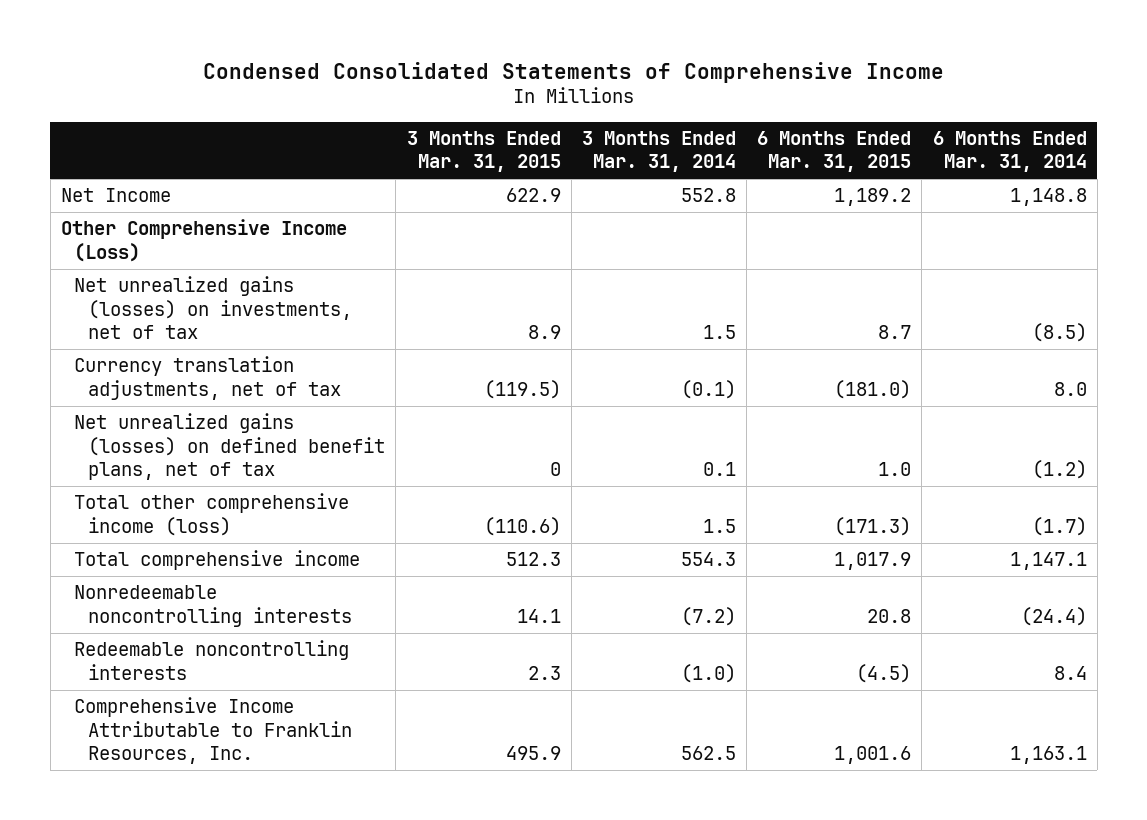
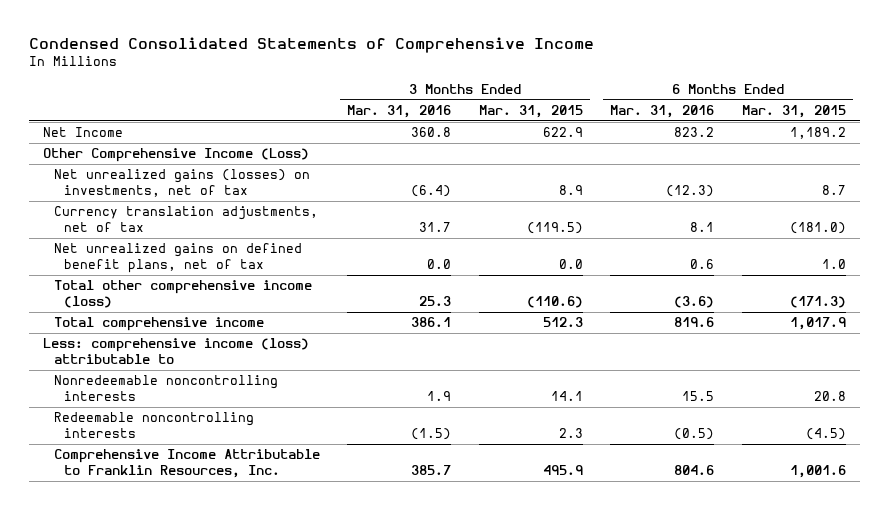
- | 3 Months Ended Mar. 31, 2015 | 3 Months Ended Mar. 31, 2014 | 6 Months Ended Mar. 31, 2015 | 6 Months Ended Mar. 31, 2014
+ | 3 Months Ended Mar. 31, 2016 | 3 Months Ended Mar. 31, 2015 | 6 Months Ended Mar. 31, 2016 | 6 Months Ended Mar. 31, 2015
- Net unrealized gains (losses) on defined benefit plans, net of tax | 0 | 0.1 | 1.0 | (1.2)
+ Net unrealized gains on defined benefit plans, net of tax | 0.0 | 0.0 | 0.6 | 1.0
+ Less: comprehensive income (loss) attributable to

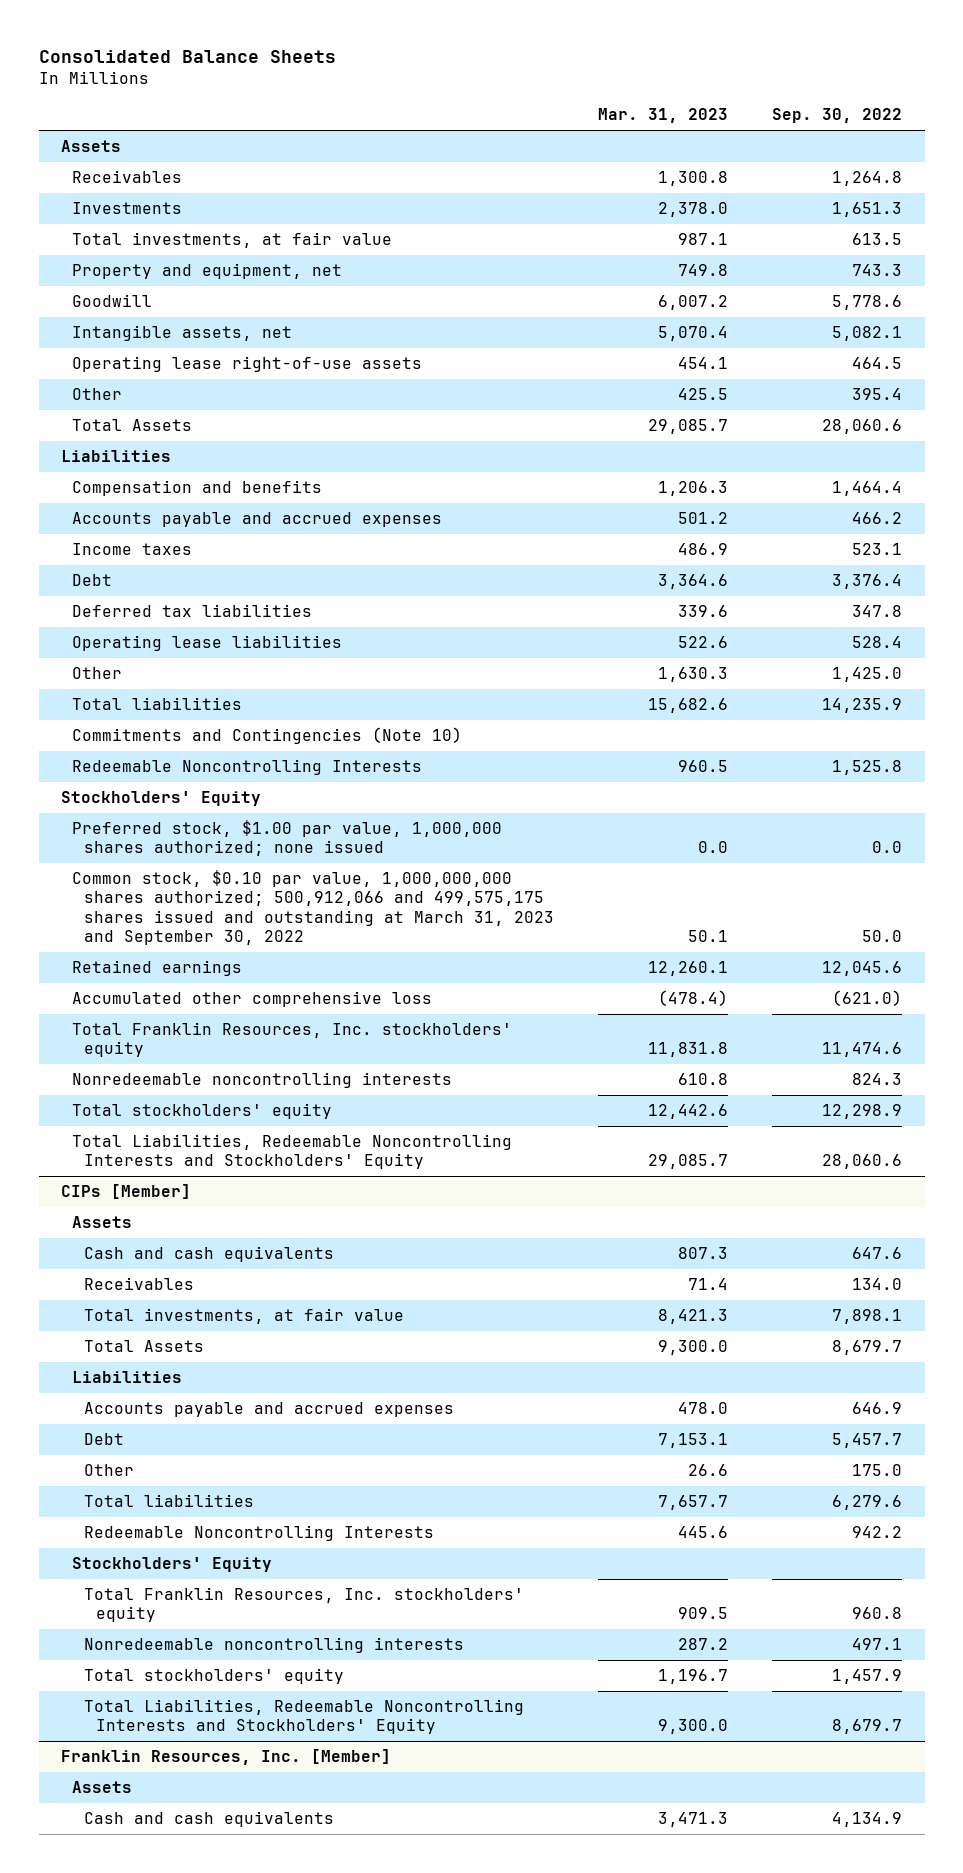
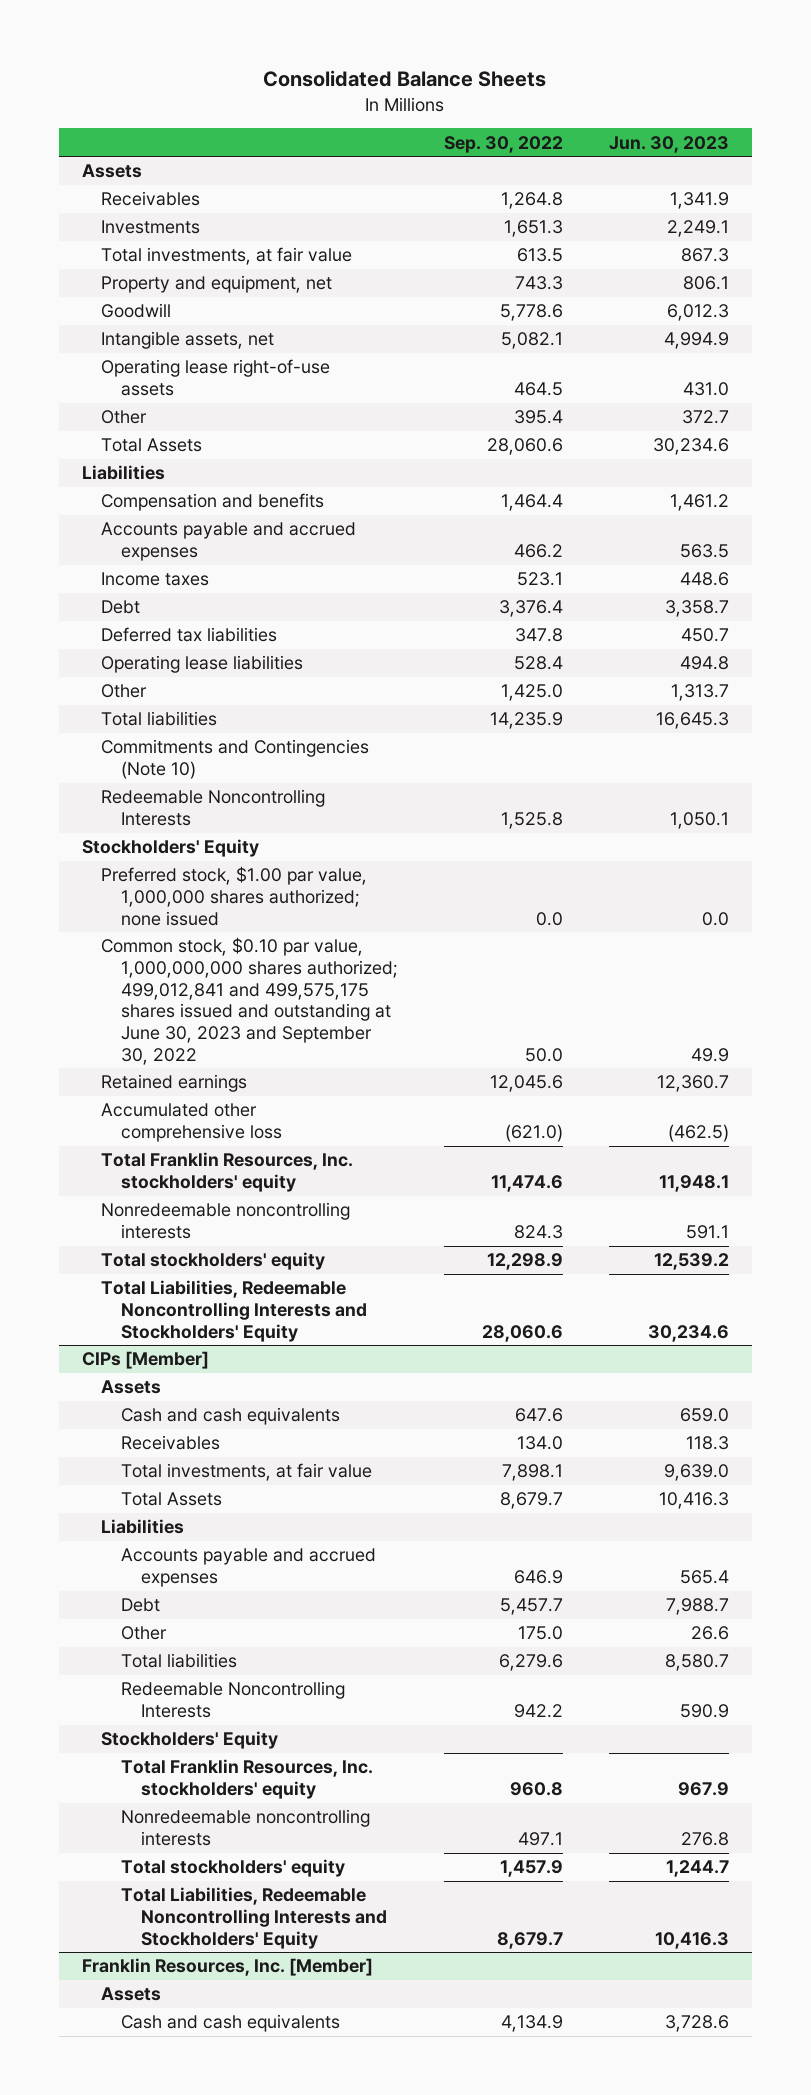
- | Mar. 31, 2023 | Sep. 30, 2022
+ | Sep. 30, 2022 | Jun. 30, 2023
- Common stock, $0.10 par value, 1,000,000,000 shares authorized; 500,912,066 and 499,575,175 shares issued and outstanding at March 31, 2023 and September 30, 2022 | 50.1 | 50.0
+ Common stock, $0.10 par value, 1,000,000,000 shares authorized; 499,012,841 and 499,575,175 shares issued and outstanding at June 30, 2023 and September 30, 2022 | 50.0 | 49.9

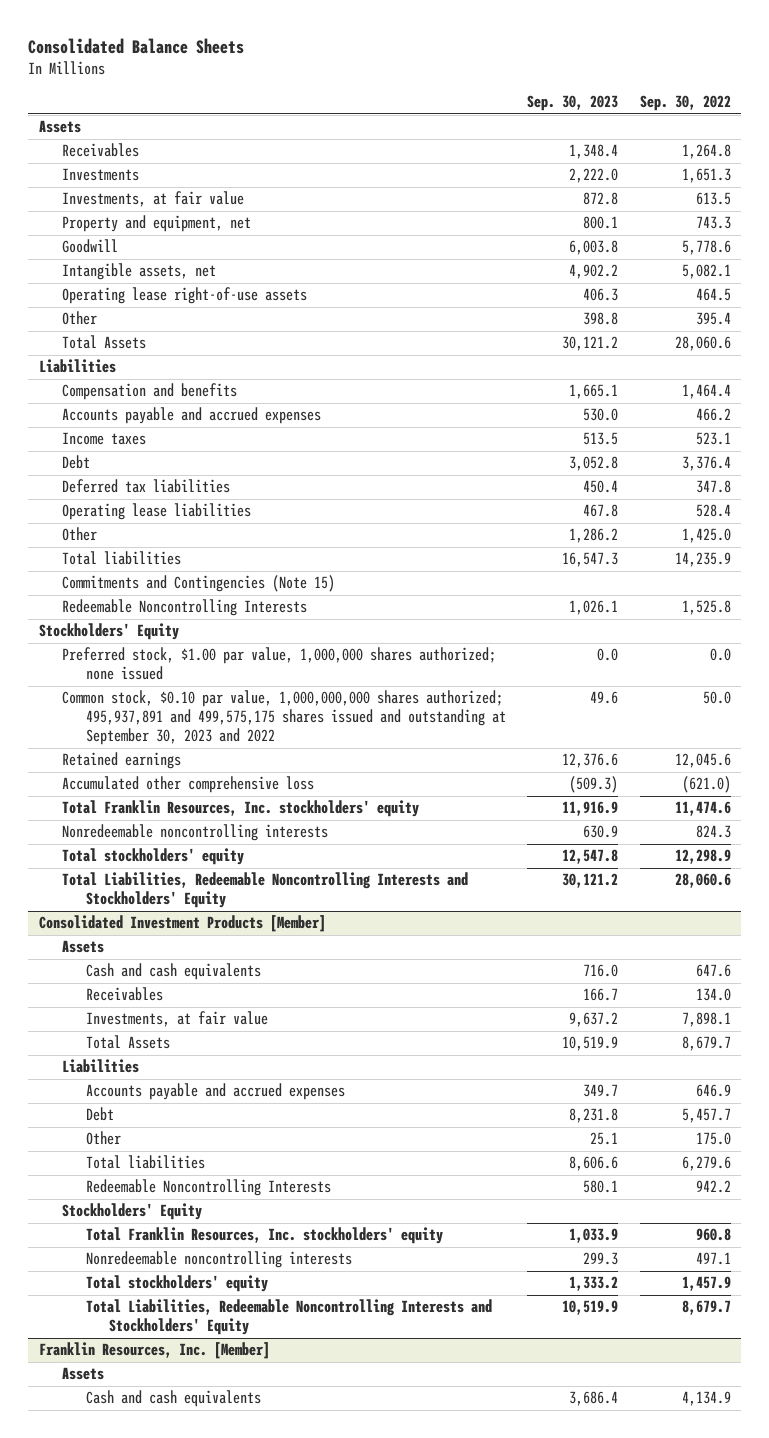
- | Sep. 30, 2022 | Jun. 30, 2023
+ | Sep. 30, 2023 | Sep. 30, 2022
- Total investments, at fair value | 613.5 | 867.3
+ Investments, at fair value | 872.8 | 613.5
- Commitments and Contingencies (Note 10)
+ Commitments and Contingencies (Note 15)
- Common stock, $0.10 par value, 1,000,000,000 shares authorized; 499,012,841 and 499,575,175 shares issued and outstanding at June 30, 2023 and September 30, 2022 | 50.0 | 49.9
+ Common stock, $0.10 par value, 1,000,000,000 shares authorized; 495,937,891 and 499,575,175 shares issued and outstanding at September 30, 2023 and 2022 | 49.6 | 50.0
- CIPs [Member]
+ Consolidated Investment Products [Member]
- Total investments, at fair value | 7,898.1 | 9,639.0
+ Investments, at fair value | 9,637.2 | 7,898.1

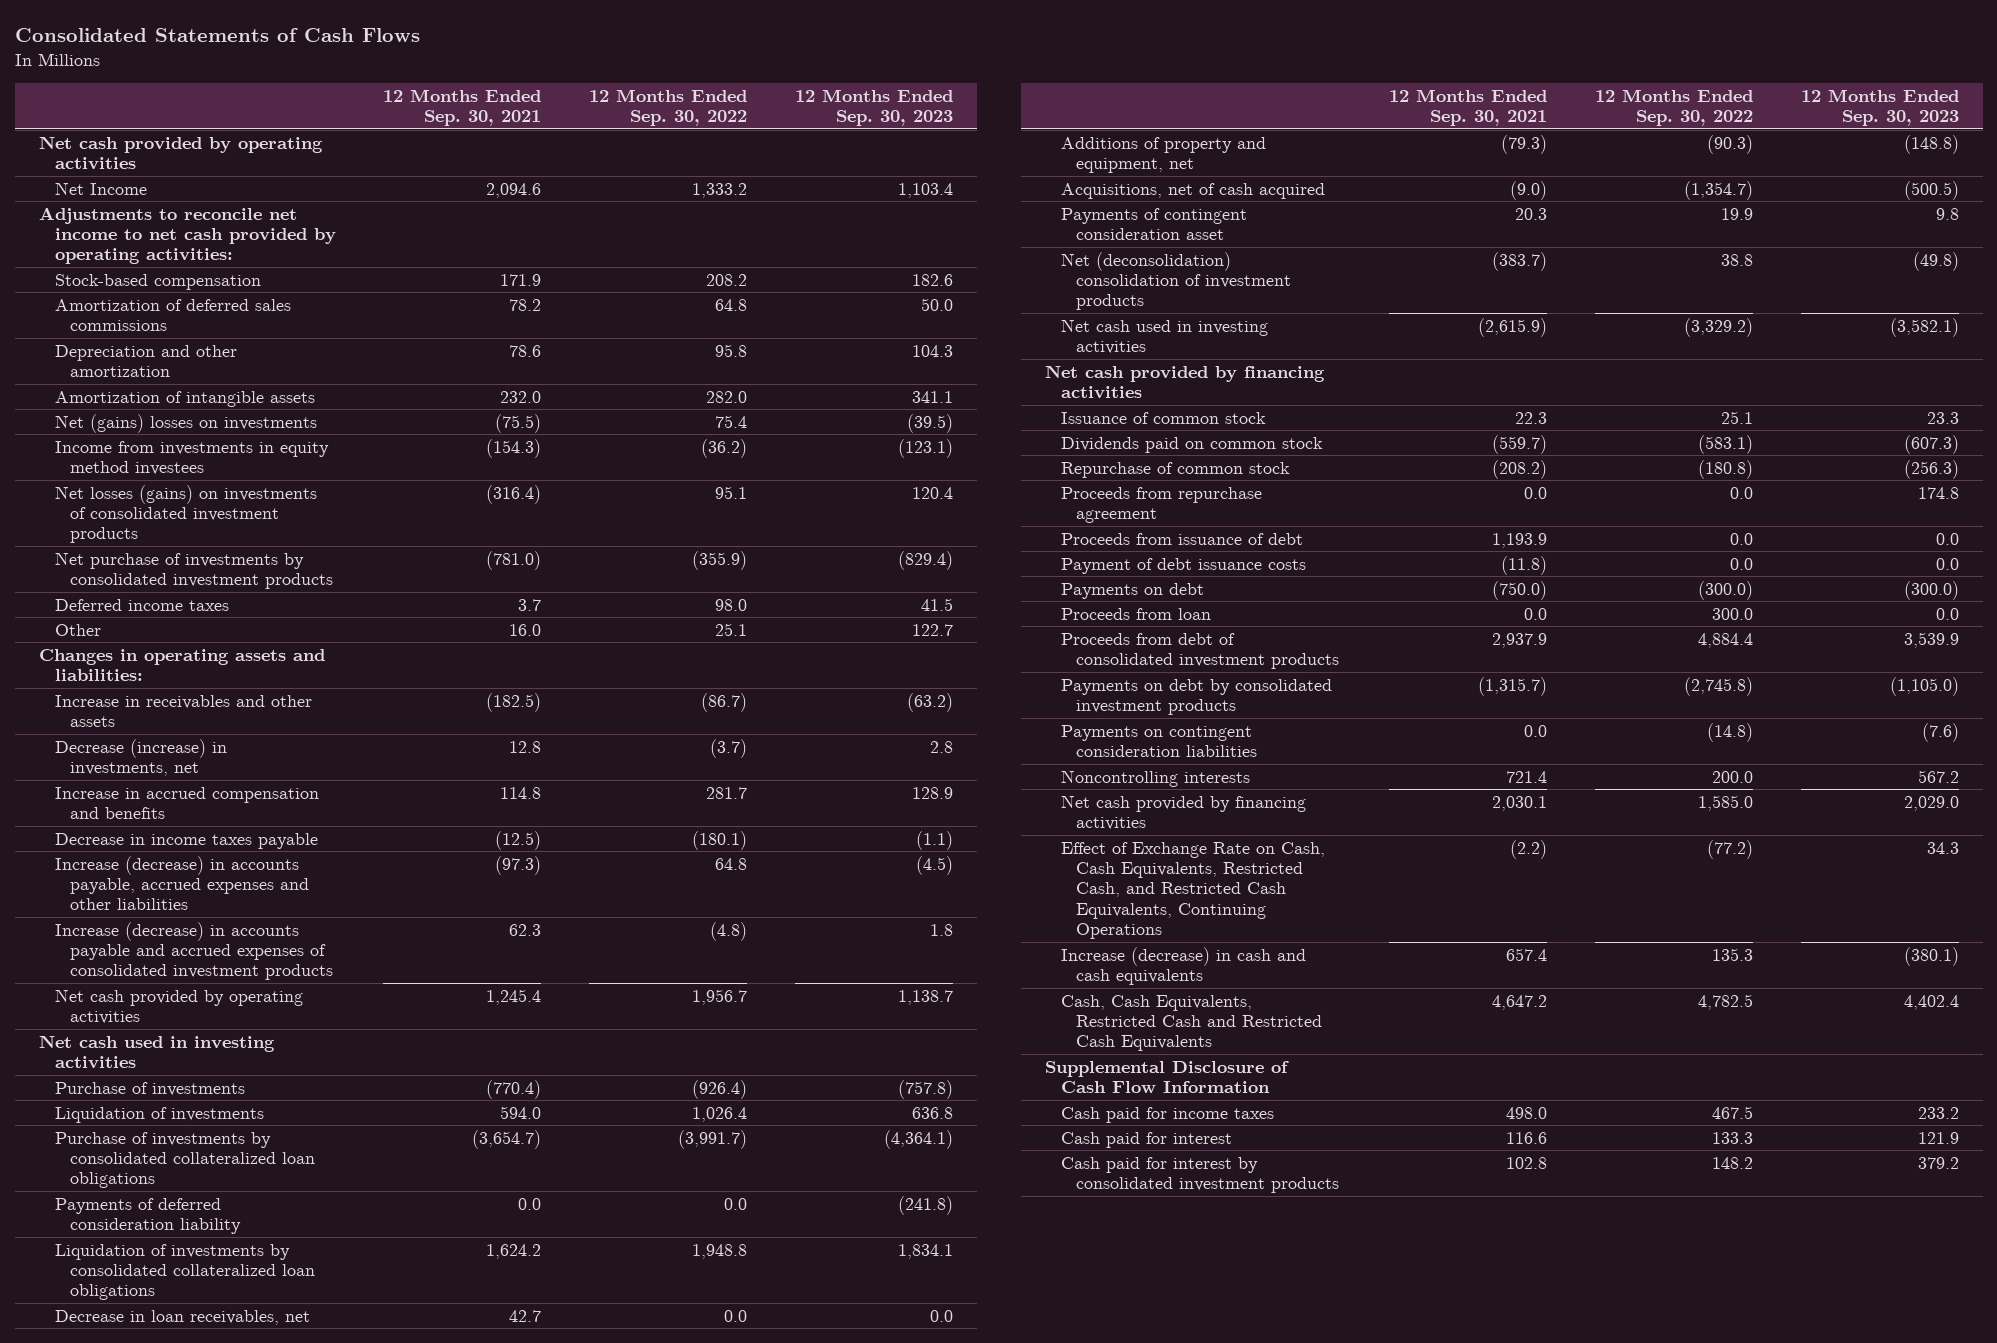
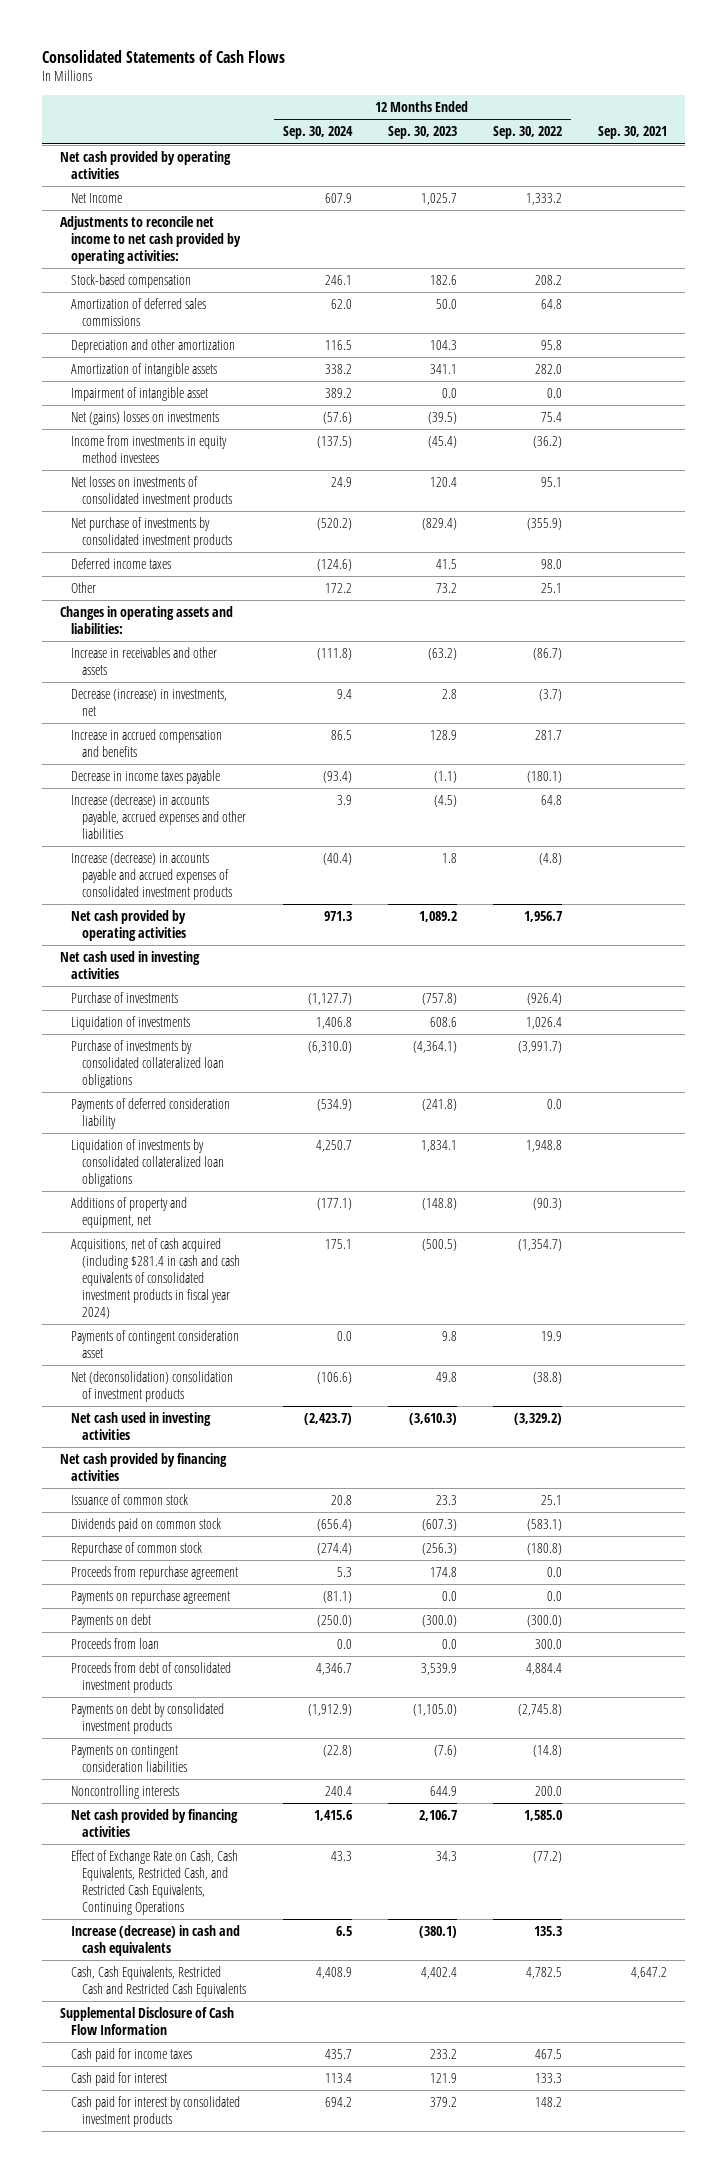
- | 12 Months Ended Sep. 30, 2021 | 12 Months Ended Sep. 30, 2022 | 12 Months Ended Sep. 30, 2023
+ | 12 Months Ended Sep. 30, 2024 | 12 Months Ended Sep. 30, 2023 | 12 Months Ended Sep. 30, 2022 | Sep. 30, 2021
- Net Income | 2,094.6 | 1,333.2 | 1,103.4
+ Net Income | 607.9 | 1,025.7 | 1,333.2 |
+ Impairment of intangible asset | 389.2 | 0.0 | 0.0 |
- Income from investments in equity method investees | (154.3) | (36.2) | (123.1)
- Net losses (gains) on investments of consolidated investment products | (316.4) | 95.1 | 120.4
+ Income from investments in equity method investees | (137.5) | (45.4) | (36.2) |
+ Net losses on investments of consolidated investment products | 24.9 | 120.4 | 95.1 |
- Other | 16.0 | 25.1 | 122.7
+ Other | 172.2 | 73.2 | 25.1 |
- Net cash provided by operating activities | 1,245.4 | 1,956.7 | 1,138.7
+ Net cash provided by operating activities | 971.3 | 1,089.2 | 1,956.7 |
- Liquidation of investments | 594.0 | 1,026.4 | 636.8
+ Liquidation of investments | 1,406.8 | 608.6 | 1,026.4 |
- Decrease in loan receivables, net | 42.7 | 0.0 | 0.0
- Acquisitions, net of cash acquired | (9.0) | (1,354.7) | (500.5)
+ Acquisitions, net of cash acquired (including $281.4 in cash and cash equivalents of consolidated investment products in fiscal year 2024) | 175.1 | (500.5) | (1,354.7) |
- Net (deconsolidation) consolidation of investment products | (383.7) | 38.8 | (49.8)
- Net cash used in investing activities | (2,615.9) | (3,329.2) | (3,582.1)
+ Net (deconsolidation) consolidation of investment products | (106.6) | 49.8 | (38.8) |
+ Net cash used in investing activities | (2,423.7) | (3,610.3) | (3,329.2) |
- Proceeds from issuance of debt | 1,193.9 | 0.0 | 0.0
- Payment of debt issuance costs | (11.8) | 0.0 | 0.0
+ Payments on repurchase agreement | (81.1) | 0.0 | 0.0 |
- Noncontrolling interests | 721.4 | 200.0 | 567.2
- Net cash provided by financing activities | 2,030.1 | 1,585.0 | 2,029.0
+ Noncontrolling interests | 240.4 | 644.9 | 200.0 |
+ Net cash provided by financing activities | 1,415.6 | 2,106.7 | 1,585.0 |

